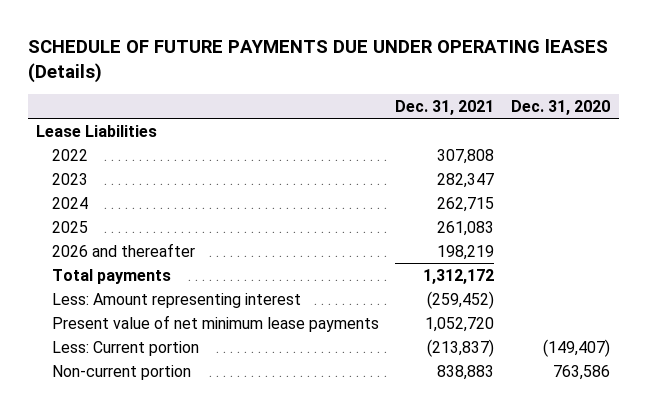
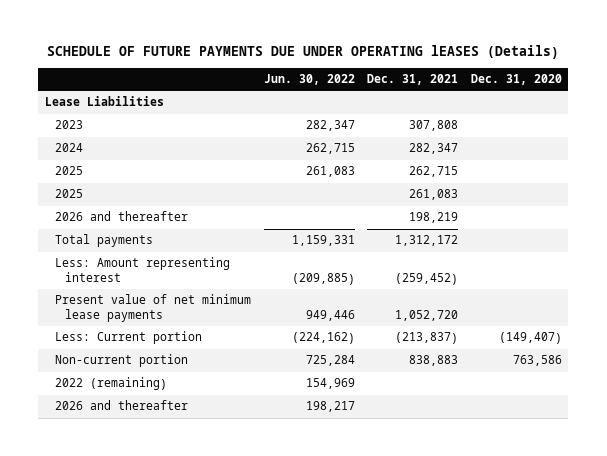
- | Dec. 31, 2021 | Dec. 31, 2020
+ | Jun. 30, 2022 | Dec. 31, 2021 | Dec. 31, 2020
- 2022 | 307,808 |
- 2023 | 282,347 |
- 2024 | 262,715 |
+ 2023 | 282,347 | 307,808 |
+ 2024 | 262,715 | 282,347 |
+ 2025 | 261,083 | 262,715 |
+ 2022 (remaining) | 154,969 | |
+ 2026 and thereafter | 198,217 | |

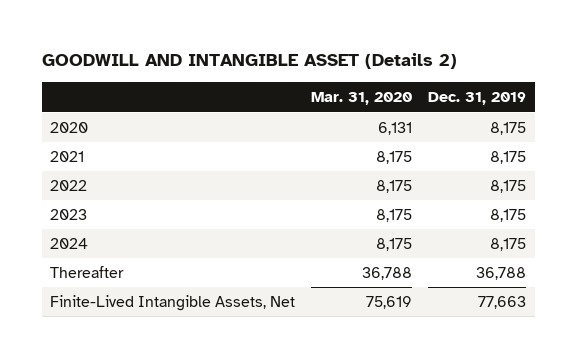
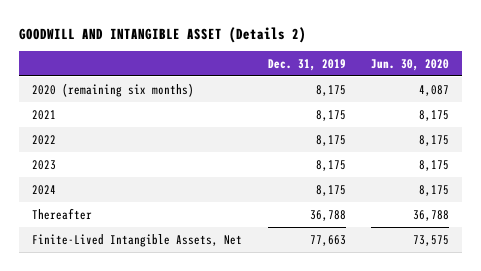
- | Mar. 31, 2020 | Dec. 31, 2019
+ | Dec. 31, 2019 | Jun. 30, 2020
- 2020 | 6,131 | 8,175
+ 2020 (remaining six months) | 8,175 | 4,087

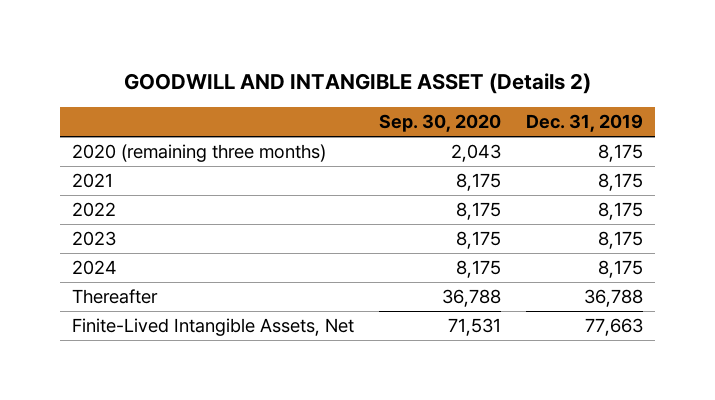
- | Dec. 31, 2019 | Jun. 30, 2020
+ | Sep. 30, 2020 | Dec. 31, 2019
- 2020 (remaining six months) | 8,175 | 4,087
+ 2020 (remaining three months) | 2,043 | 8,175

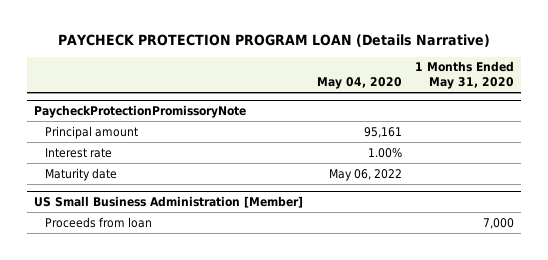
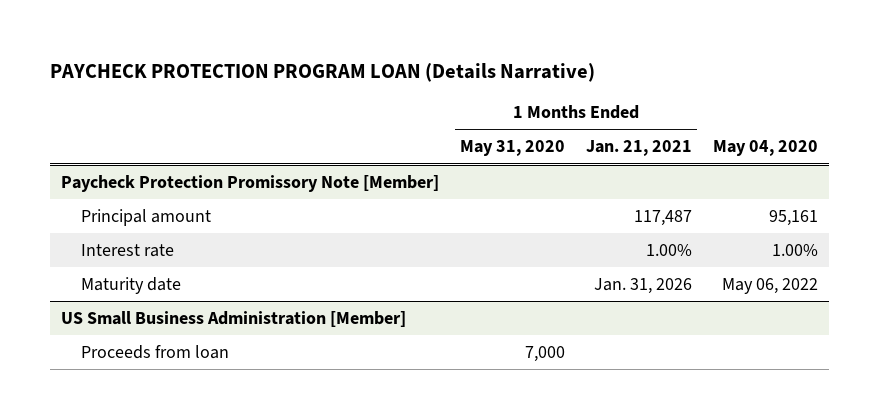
- | May 04, 2020 | 1 Months Ended May 31, 2020
+ | 1 Months Ended May 31, 2020 | 1 Months Ended Jan. 21, 2021 | May 04, 2020
- PaycheckProtectionPromissoryNote
+ Paycheck Protection Promissory Note [Member]

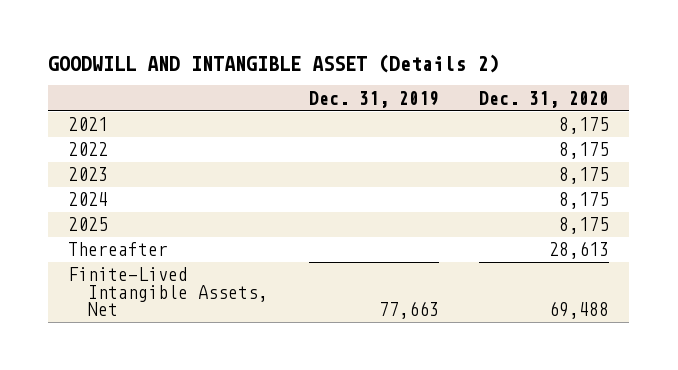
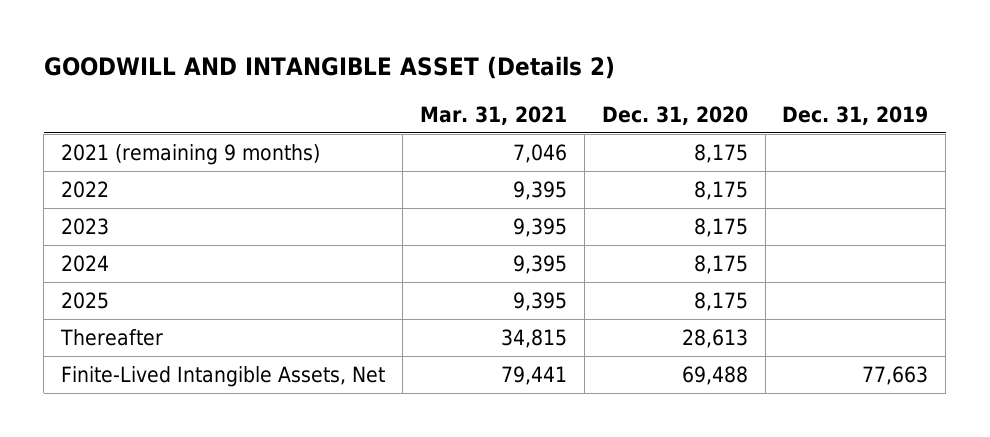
- | Dec. 31, 2019 | Dec. 31, 2020
+ | Mar. 31, 2021 | Dec. 31, 2020 | Dec. 31, 2019
- 2021 | | 8,175
+ 2021 (remaining 9 months) | 7,046 | 8,175 |

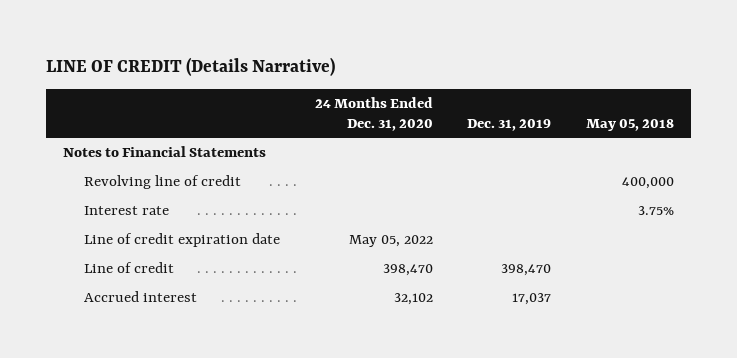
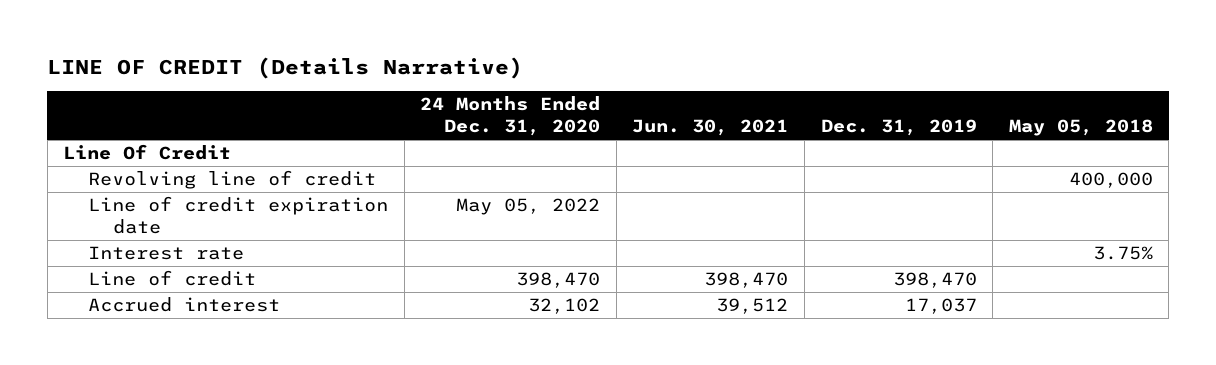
- | 24 Months Ended Dec. 31, 2020 | Dec. 31, 2019 | May 05, 2018
+ | 24 Months Ended Dec. 31, 2020 | Jun. 30, 2021 | Dec. 31, 2019 | May 05, 2018
- Notes to Financial Statements
+ Line Of Credit
moved down: Interest rate | | | | 3.75%

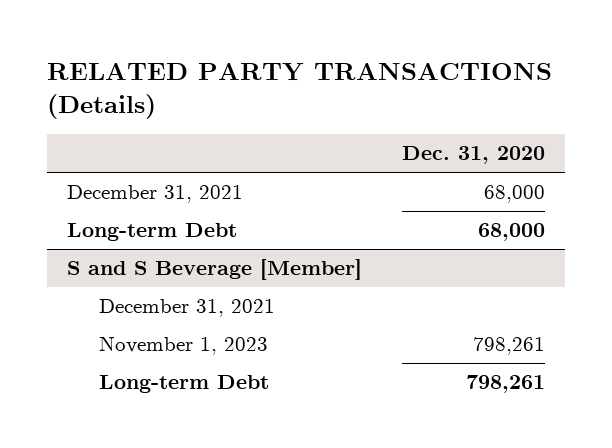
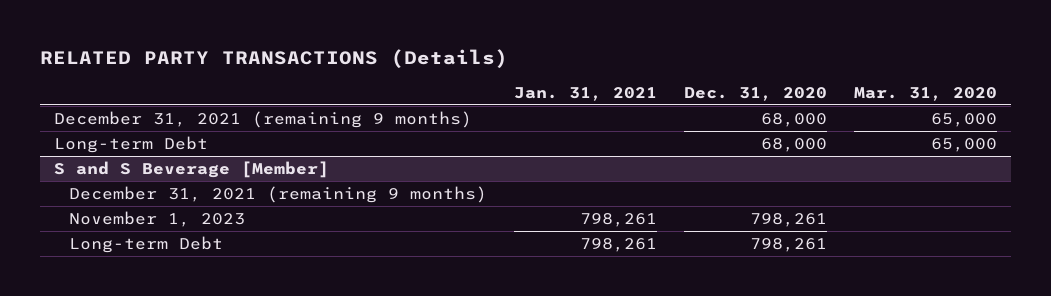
- | Dec. 31, 2020
+ | Jan. 31, 2021 | Dec. 31, 2020 | Mar. 31, 2020
- December 31, 2021 | 68,000
+ December 31, 2021 (remaining 9 months) | | 68,000 | 65,000
@ S and S Beverage [Member]
- December 31, 2021
+ December 31, 2021 (remaining 9 months)

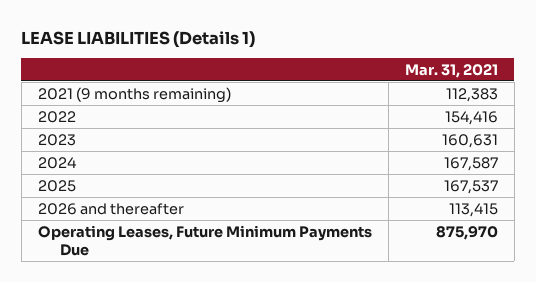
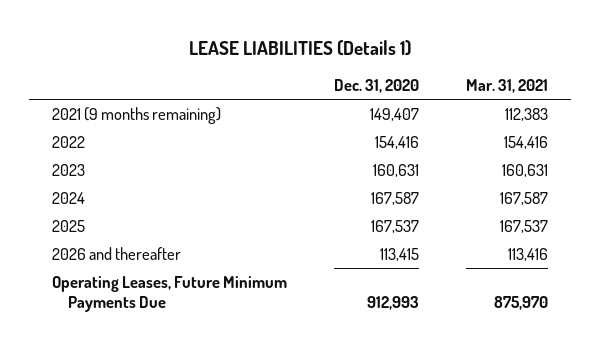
- | Mar. 31, 2021
+ | Dec. 31, 2020 | Mar. 31, 2021
- 2026 and thereafter | 113,415
+ 2026 and thereafter | 113,415 | 113,416

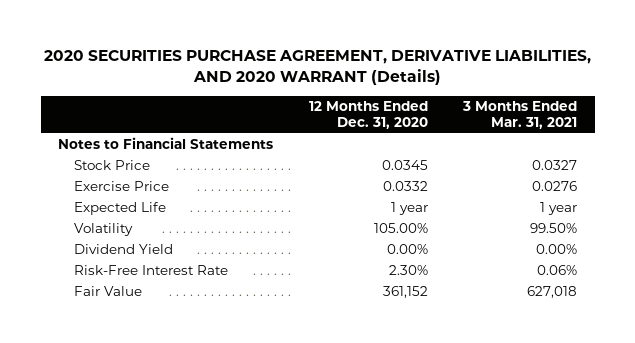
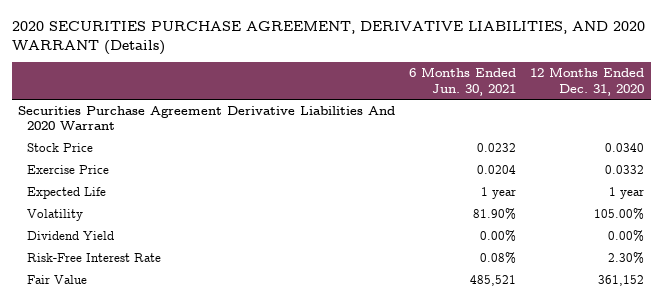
- | 12 Months Ended Dec. 31, 2020 | 3 Months Ended Mar. 31, 2021
+ | 6 Months Ended Jun. 30, 2021 | 12 Months Ended Dec. 31, 2020
- Notes to Financial Statements
- Stock Price | 0.0345 | 0.0327
+ Securities Purchase Agreement Derivative Liabilities And 2020 Warrant
+ Stock Price | 0.0232 | 0.0340

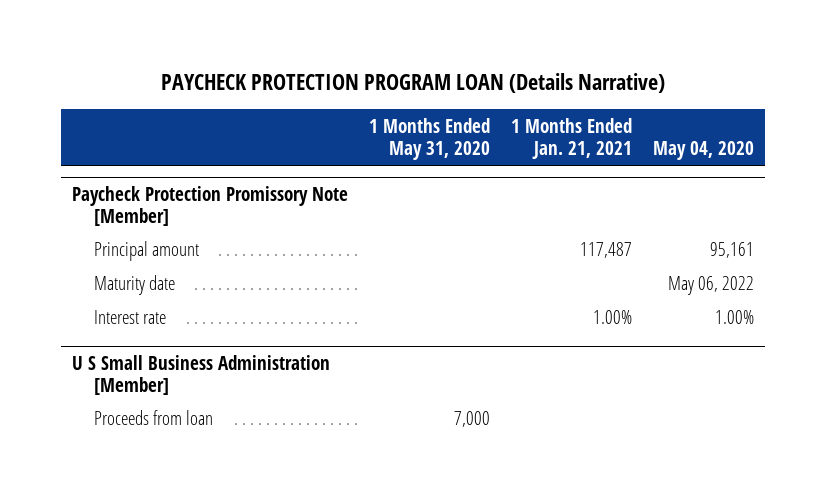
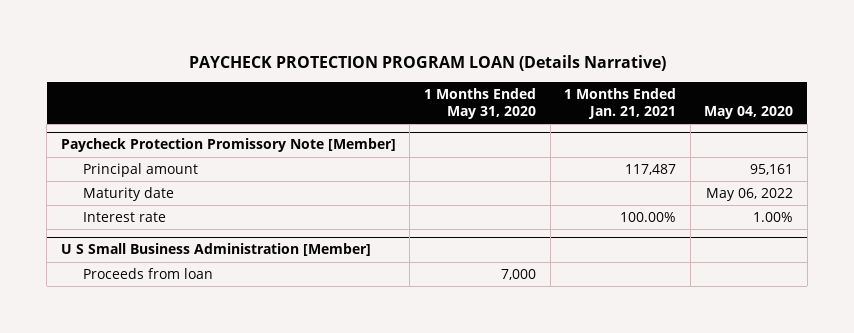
@ Paycheck Protection Promissory Note [Member]
- Interest rate | | 1.00% | 1.00%
+ Interest rate | | 100.00% | 1.00%

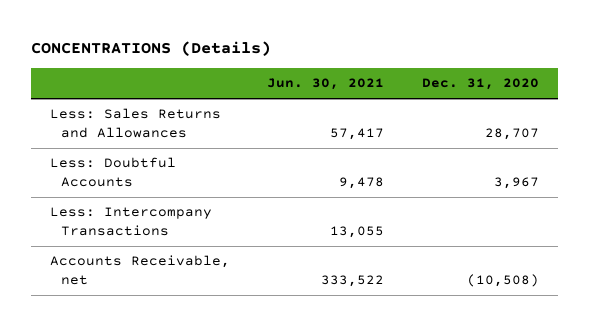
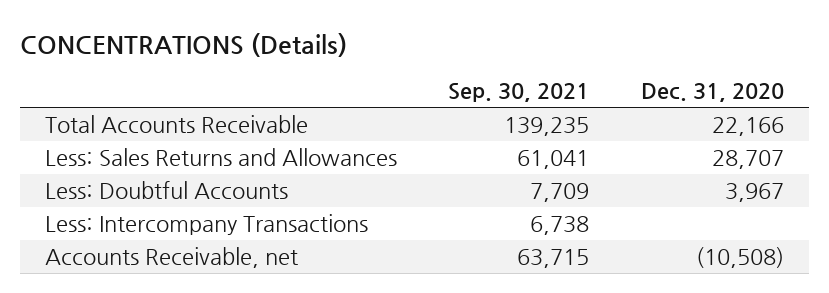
- | Jun. 30, 2021 | Dec. 31, 2020
+ | Sep. 30, 2021 | Dec. 31, 2020
+ Total Accounts Receivable | 139,235 | 22,166

